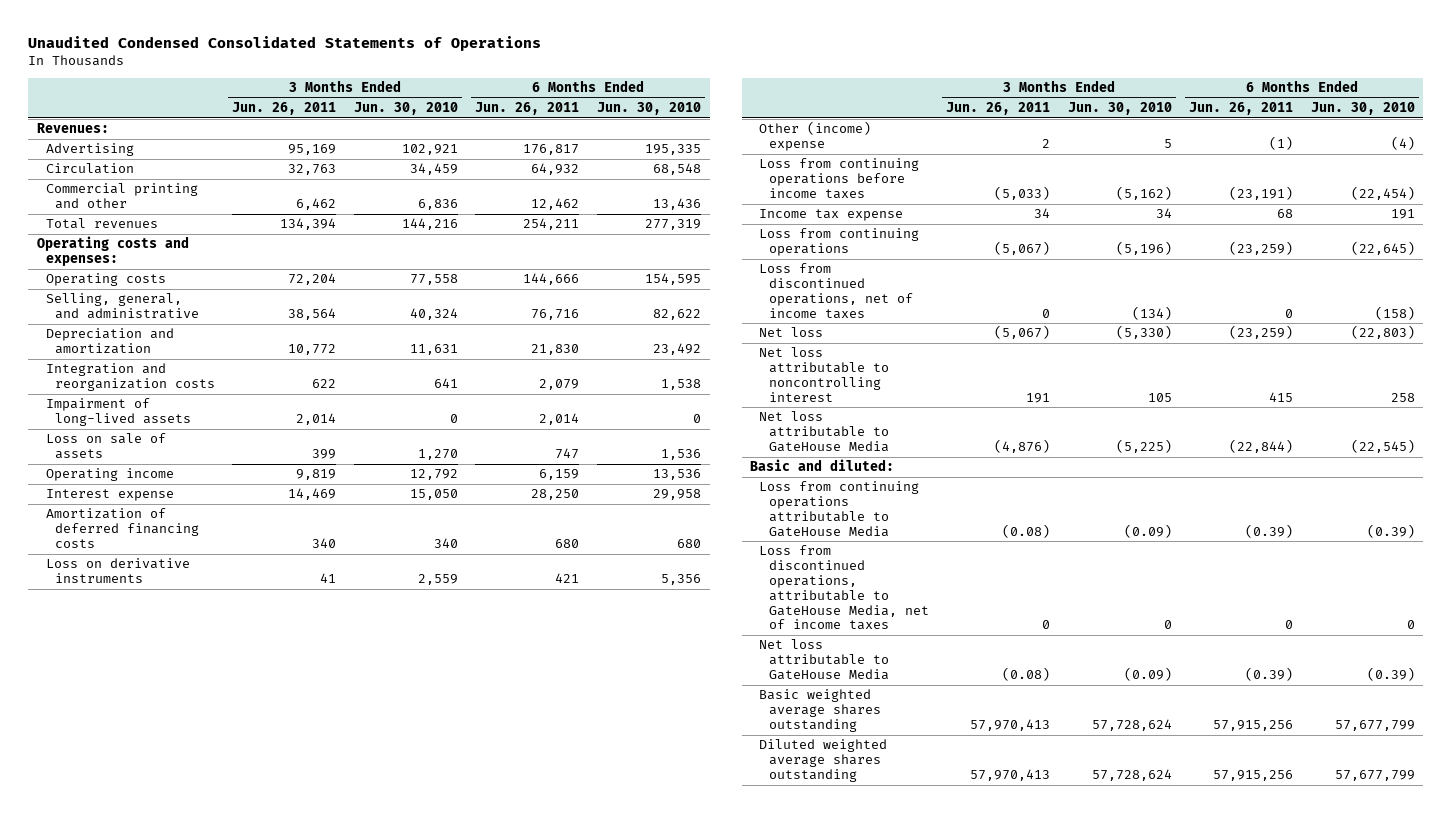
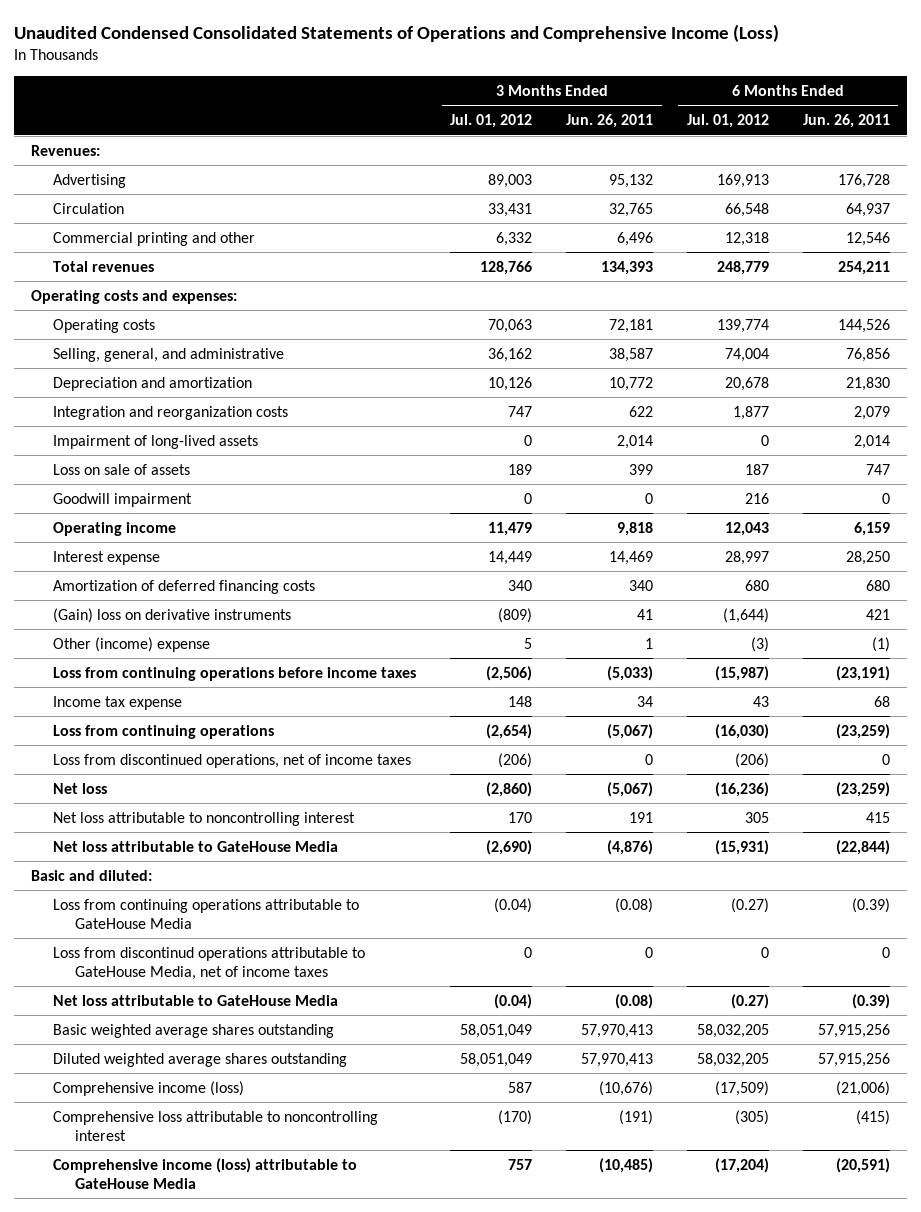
- Unaudited Condensed Consolidated Statements of Operations
+ Unaudited Condensed Consolidated Statements of Operations and Comprehensive Income (Loss)
- | 3 Months Ended Jun. 26, 2011 | 3 Months Ended Jun. 30, 2010 | 6 Months Ended Jun. 26, 2011 | 6 Months Ended Jun. 30, 2010
+ | 3 Months Ended Jul. 01, 2012 | 3 Months Ended Jun. 26, 2011 | 6 Months Ended Jul. 01, 2012 | 6 Months Ended Jun. 26, 2011
- Advertising | 95,169 | 102,921 | 176,817 | 195,335
- Circulation | 32,763 | 34,459 | 64,932 | 68,548
- Commercial printing and other | 6,462 | 6,836 | 12,462 | 13,436
- Total revenues | 134,394 | 144,216 | 254,211 | 277,319
+ Advertising | 89,003 | 95,132 | 169,913 | 176,728
+ Circulation | 33,431 | 32,765 | 66,548 | 64,937
+ Commercial printing and other | 6,332 | 6,496 | 12,318 | 12,546
+ Total revenues | 128,766 | 134,393 | 248,779 | 254,211
- Operating costs | 72,204 | 77,558 | 144,666 | 154,595
- Selling, general, and administrative | 38,564 | 40,324 | 76,716 | 82,622
+ Operating costs | 70,063 | 72,181 | 139,774 | 144,526
+ Selling, general, and administrative | 36,162 | 38,587 | 74,004 | 76,856
- Operating income | 9,819 | 12,792 | 6,159 | 13,536
+ Goodwill impairment | 0 | 0 | 216 | 0
+ Operating income | 11,479 | 9,818 | 12,043 | 6,159
- Loss on derivative instruments | 41 | 2,559 | 421 | 5,356
- Other (income) expense | 2 | 5 | (1) | (4)
+ (Gain) loss on derivative instruments | (809) | 41 | (1,644) | 421
+ Other (income) expense | 5 | 1 | (3) | (1)
- Loss from discontinued operations, attributable to GateHouse Media, net of income taxes | 0 | 0 | 0 | 0
+ Loss from discontinud operations attributable to GateHouse Media, net of income taxes | 0 | 0 | 0 | 0
+ Comprehensive income (loss) | 587 | (10,676) | (17,509) | (21,006)
+ Comprehensive loss attributable to noncontrolling interest | (170) | (191) | (305) | (415)
+ Comprehensive income (loss) attributable to GateHouse Media | 757 | (10,485) | (17,204) | (20,591)

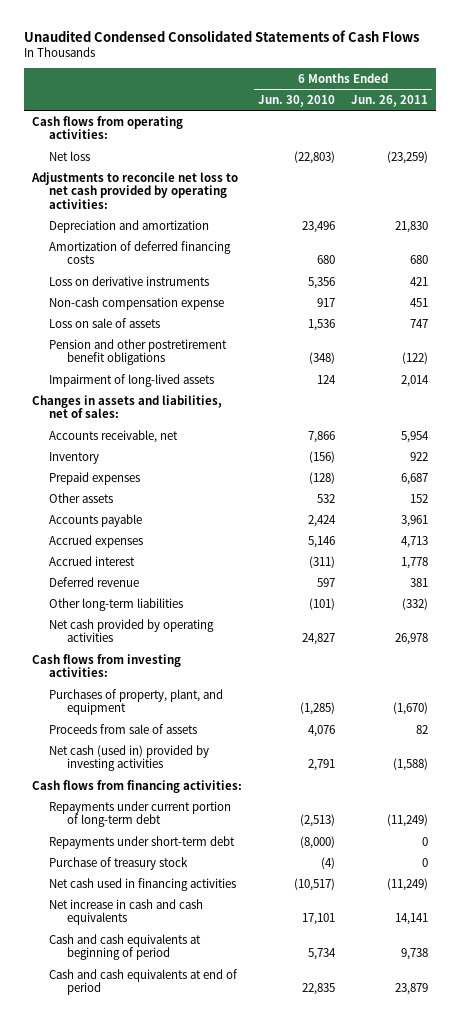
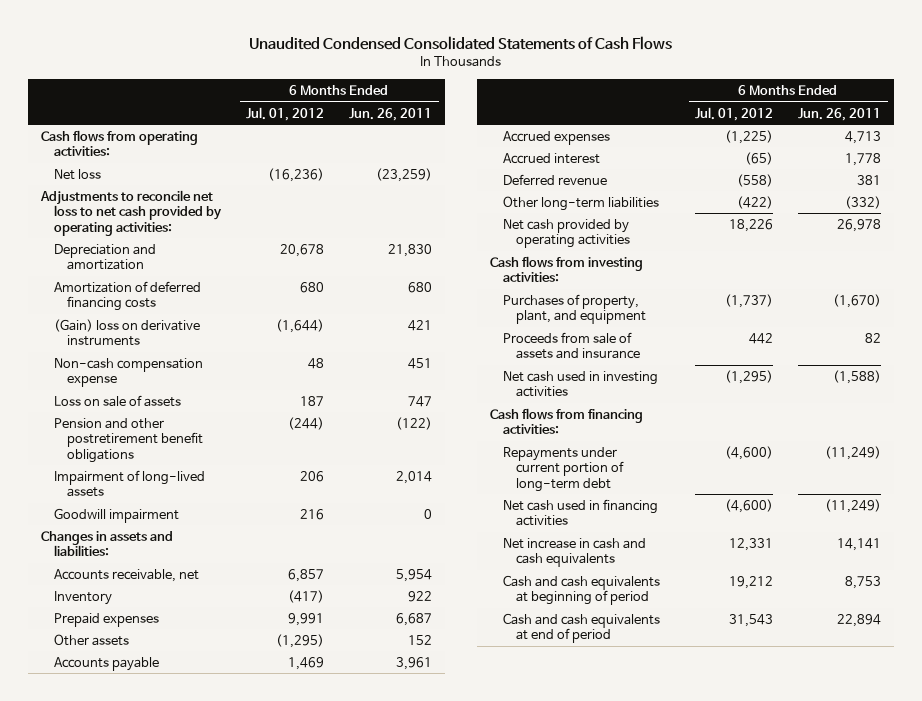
- | 6 Months Ended Jun. 30, 2010 | 6 Months Ended Jun. 26, 2011
+ | 6 Months Ended Jul. 01, 2012 | 6 Months Ended Jun. 26, 2011
- Loss on derivative instruments | 5,356 | 421
+ (Gain) loss on derivative instruments | (1,644) | 421
- Changes in assets and liabilities, net of sales:
+ Goodwill impairment | 216 | 0
+ Changes in assets and liabilities:
- Proceeds from sale of assets | 4,076 | 82
- Net cash (used in) provided by investing activities | 2,791 | (1,588)
+ Proceeds from sale of assets and insurance | 442 | 82
+ Net cash used in investing activities | (1,295) | (1,588)
- Repayments under short-term debt | (8,000) | 0
- Purchase of treasury stock | (4) | 0
- Cash and cash equivalents at beginning of period | 5,734 | 9,738
- Cash and cash equivalents at end of period | 22,835 | 23,879
+ Cash and cash equivalents at beginning of period | 19,212 | 8,753
+ Cash and cash equivalents at end of period | 31,543 | 22,894

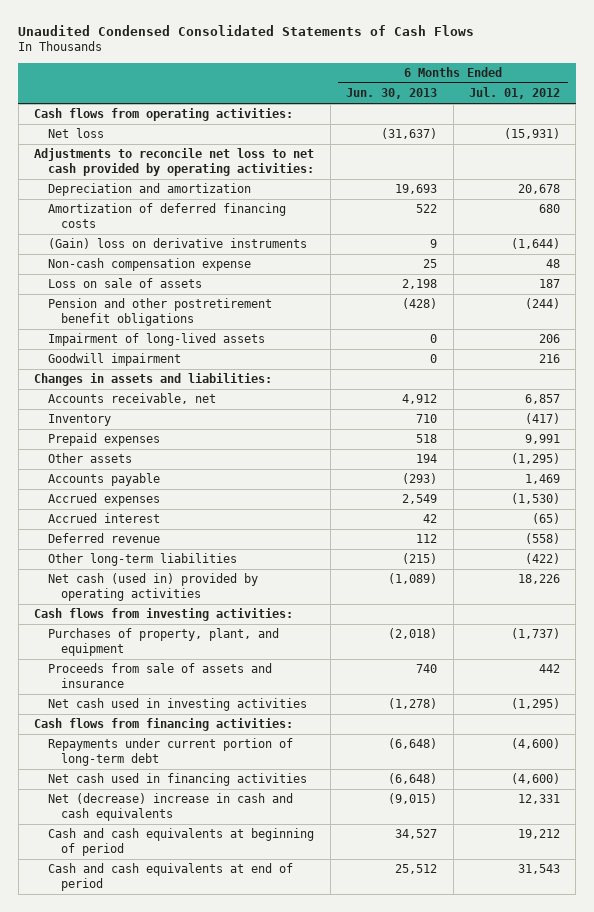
- | 6 Months Ended Jul. 01, 2012 | 6 Months Ended Jun. 26, 2011
+ | 6 Months Ended Jun. 30, 2013 | 6 Months Ended Jul. 01, 2012
- Net loss | (16,236) | (23,259)
+ Net loss | (31,637) | (15,931)
- Accrued expenses | (1,225) | 4,713
+ Accrued expenses | 2,549 | (1,530)
- Net cash provided by operating activities | 18,226 | 26,978
+ Net cash (used in) provided by operating activities | (1,089) | 18,226
- Net increase in cash and cash equivalents | 12,331 | 14,141
+ Net (decrease) increase in cash and cash equivalents | (9,015) | 12,331

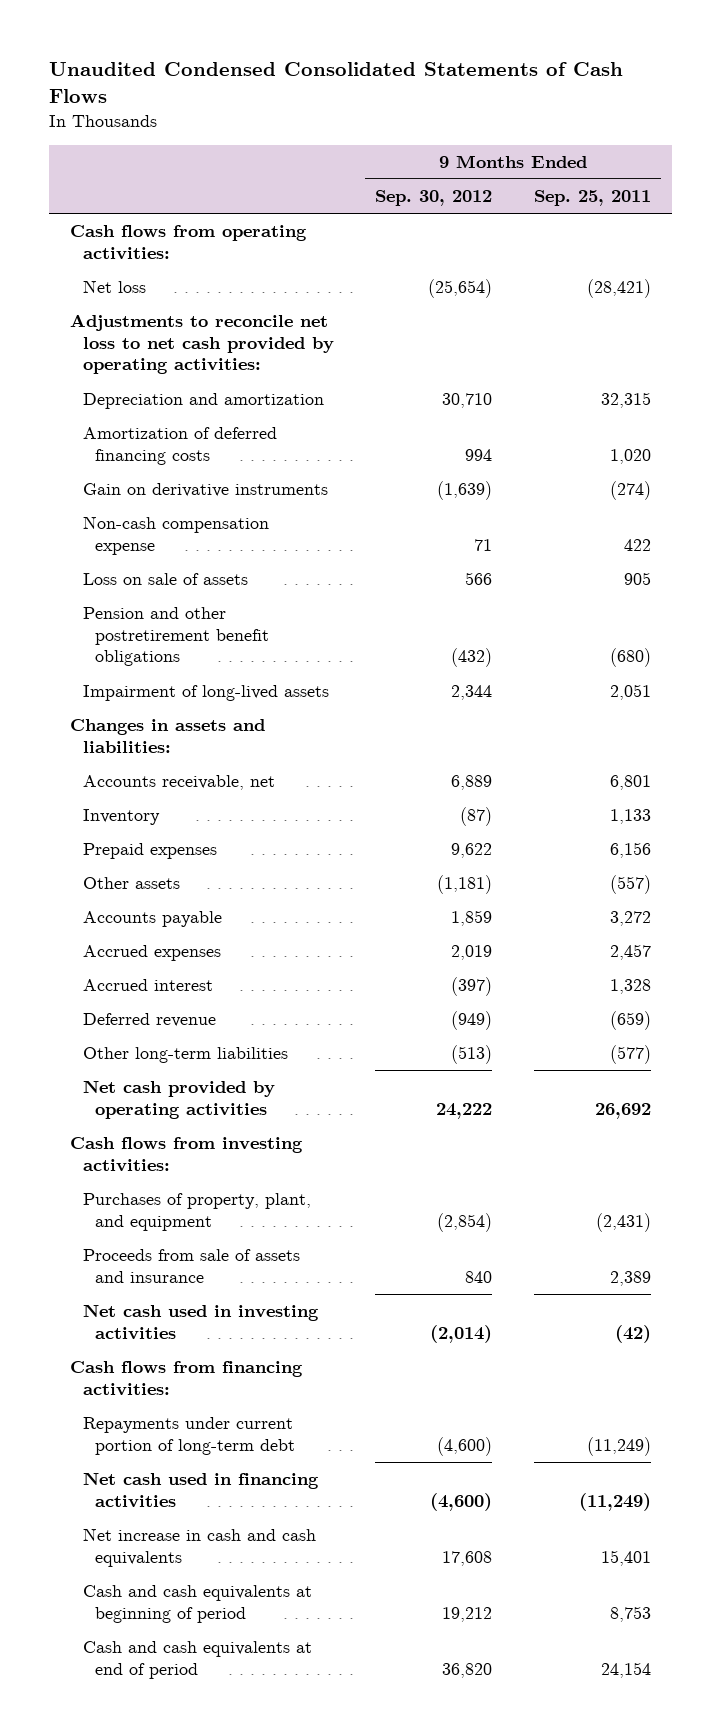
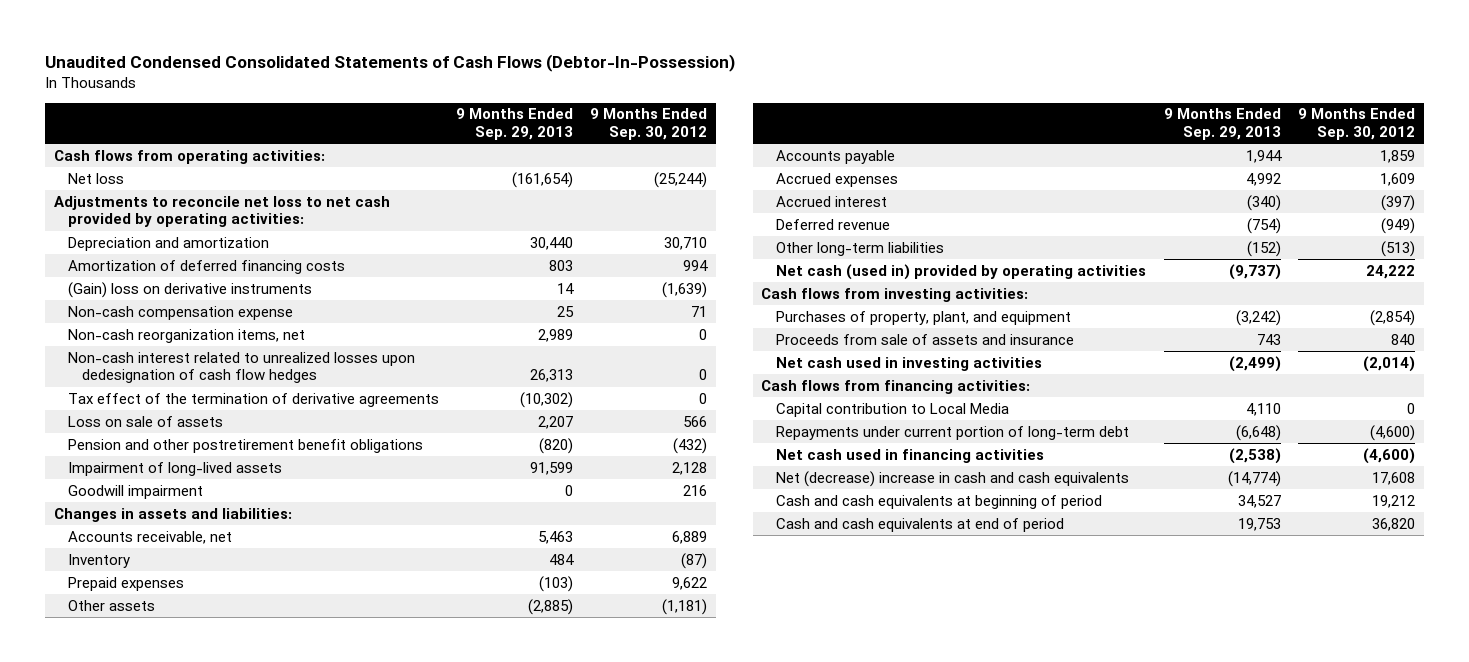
- Unaudited Condensed Consolidated Statements of Cash Flows
+ Unaudited Condensed Consolidated Statements of Cash Flows (Debtor-In-Possession)
- | 9 Months Ended Sep. 30, 2012 | 9 Months Ended Sep. 25, 2011
+ | 9 Months Ended Sep. 29, 2013 | 9 Months Ended Sep. 30, 2012
- Net loss | (25,654) | (28,421)
+ Net loss | (161,654) | (25,244)
- Gain on derivative instruments | (1,639) | (274)
+ (Gain) loss on derivative instruments | 14 | (1,639)
+ Non-cash reorganization items, net | 2,989 | 0
+ Non-cash interest related to unrealized losses upon dedesignation of cash flow hedges | 26,313 | 0
+ Tax effect of the termination of derivative agreements | (10,302) | 0
- Impairment of long-lived assets | 2,344 | 2,051
+ Impairment of long-lived assets | 91,599 | 2,128
+ Goodwill impairment | 0 | 216
- Accrued expenses | 2,019 | 2,457
+ Accrued expenses | 4,992 | 1,609
- Net cash provided by operating activities | 24,222 | 26,692
+ Net cash (used in) provided by operating activities | (9,737) | 24,222
+ Capital contribution to Local Media | 4,110 | 0
- Net increase in cash and cash equivalents | 17,608 | 15,401
+ Net (decrease) increase in cash and cash equivalents | (14,774) | 17,608

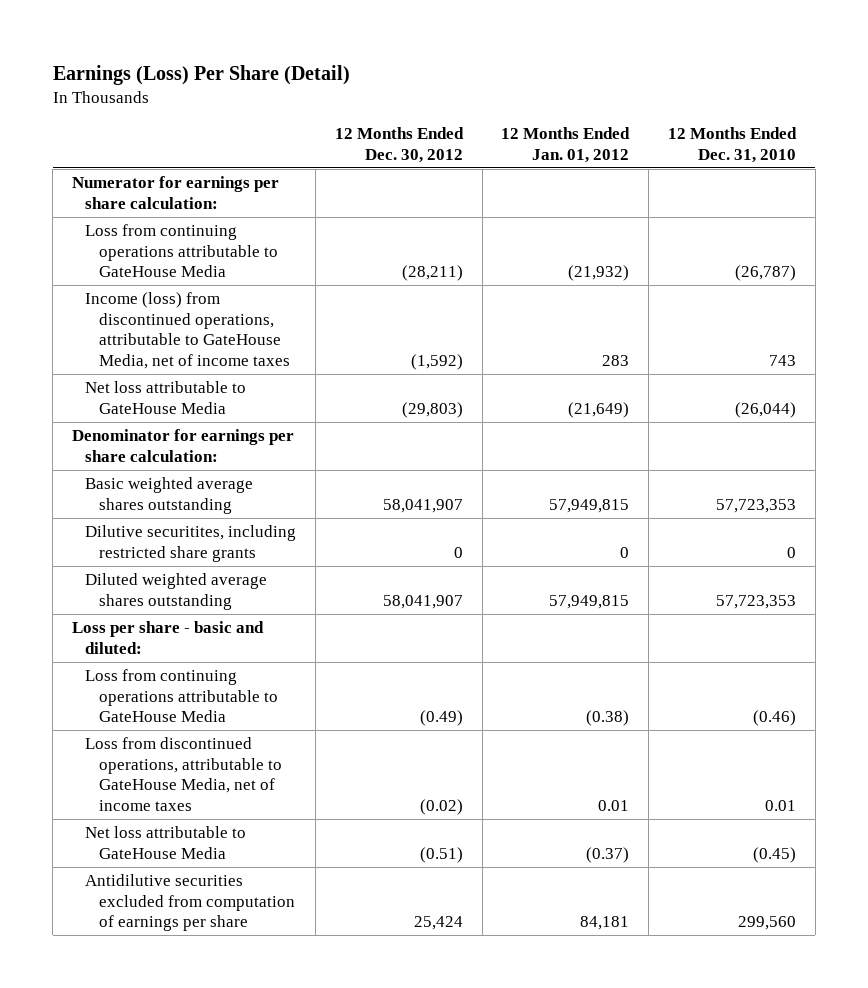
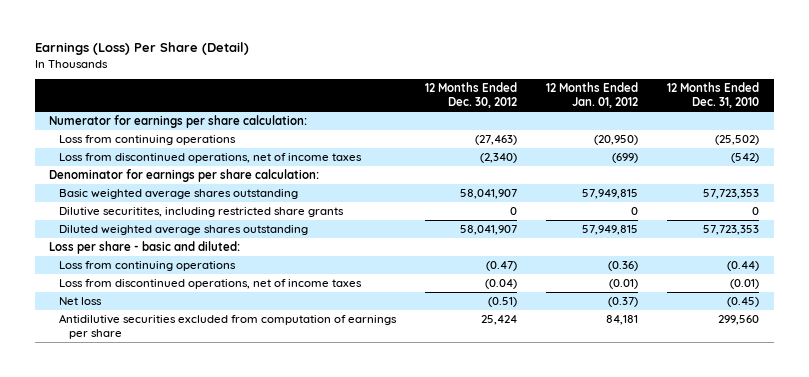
- Loss from continuing operations attributable to GateHouse Media | (28,211) | (21,932) | (26,787)
- Income (loss) from discontinued operations, attributable to GateHouse Media, net of income taxes | (1,592) | 283 | 743
- Net loss attributable to GateHouse Media | (29,803) | (21,649) | (26,044)
+ Loss from continuing operations | (27,463) | (20,950) | (25,502)
+ Loss from discontinued operations, net of income taxes | (2,340) | (699) | (542)
- Loss from continuing operations attributable to GateHouse Media | (0.49) | (0.38) | (0.46)
- Loss from discontinued operations, attributable to GateHouse Media, net of income taxes | (0.02) | 0.01 | 0.01
- Net loss attributable to GateHouse Media | (0.51) | (0.37) | (0.45)
+ Loss from continuing operations | (0.47) | (0.36) | (0.44)
+ Loss from discontinued operations, net of income taxes | (0.04) | (0.01) | (0.01)
+ Net loss | (0.51) | (0.37) | (0.45)

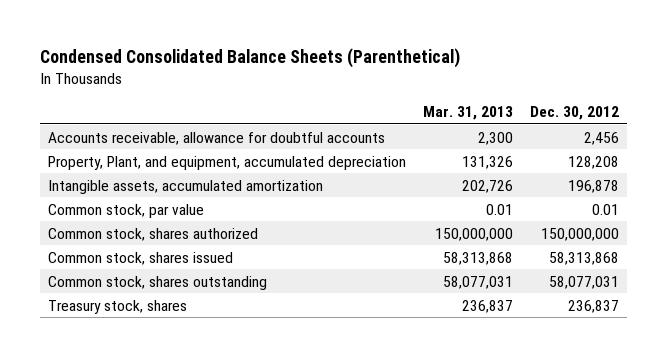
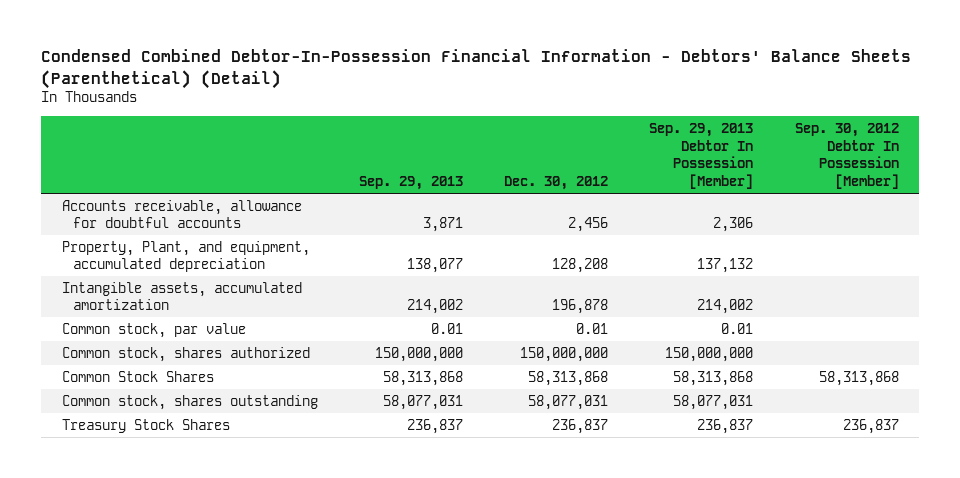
- Condensed Consolidated Balance Sheets (Parenthetical)
+ Condensed Combined Debtor-In-Possession Financial Information - Debtors' Balance Sheets (Parenthetical) (Detail)
- | Mar. 31, 2013 | Dec. 30, 2012
+ | Sep. 29, 2013 | Dec. 30, 2012 | Sep. 29, 2013 Debtor In Possession [Member] | Sep. 30, 2012 Debtor In Possession [Member]
- Common stock, shares issued | 58,313,868 | 58,313,868
+ Common Stock Shares | 58,313,868 | 58,313,868 | 58,313,868 | 58,313,868
- Treasury stock, shares | 236,837 | 236,837
+ Treasury Stock Shares | 236,837 | 236,837 | 236,837 | 236,837

